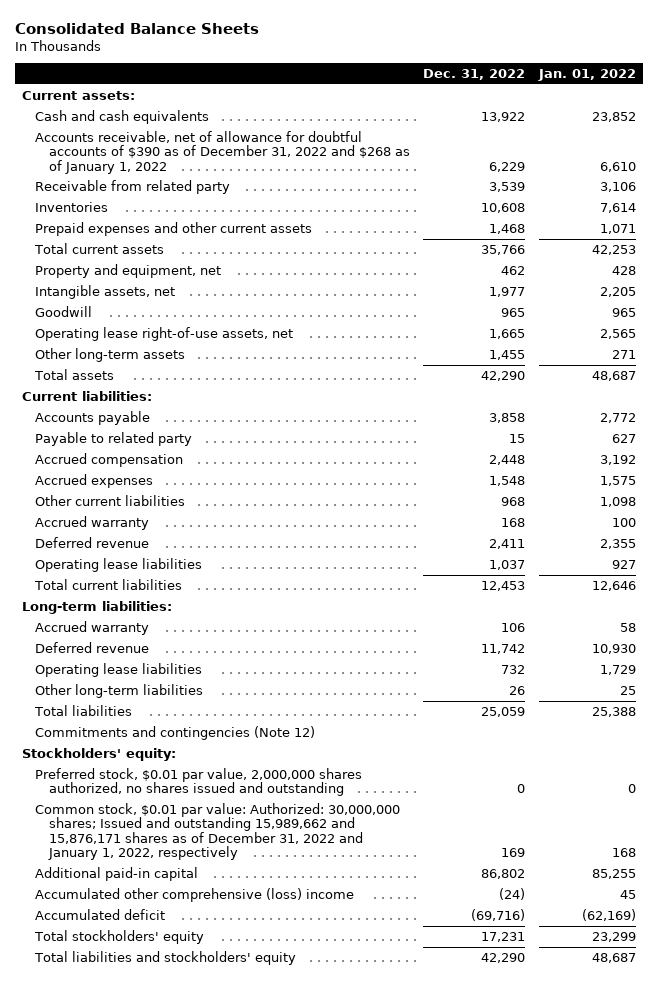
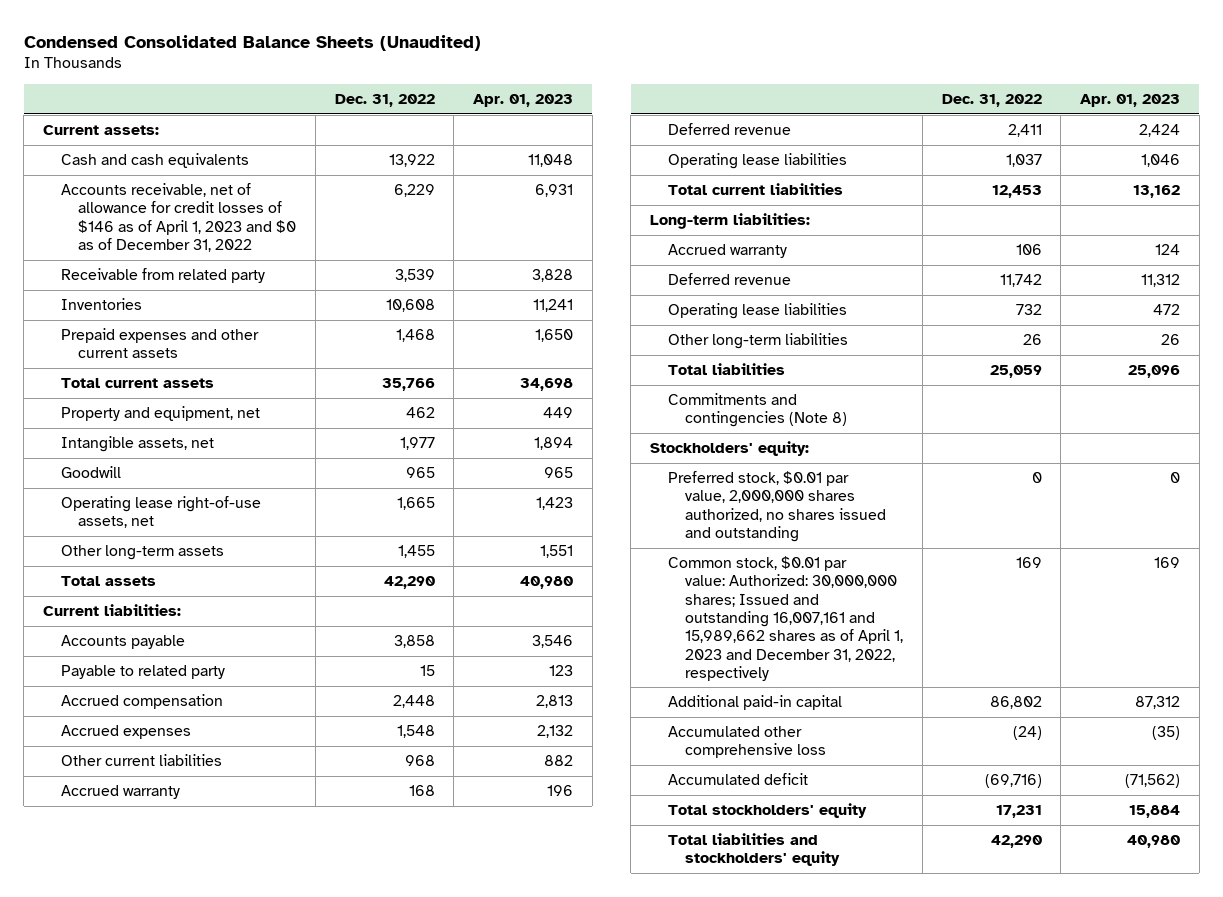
- Consolidated Balance Sheets
+ Condensed Consolidated Balance Sheets (Unaudited)
- | Dec. 31, 2022 | Jan. 01, 2022
+ | Dec. 31, 2022 | Apr. 01, 2023
- Accounts receivable, net of allowance for doubtful accounts of $390 as of December 31, 2022 and $268 as of January 1, 2022 | 6,229 | 6,610
+ Accounts receivable, net of allowance for credit losses of $146 as of April 1, 2023 and $0 as of December 31, 2022 | 6,229 | 6,931
- Commitments and contingencies (Note 12)
+ Commitments and contingencies (Note 8)
- Common stock, $0.01 par value: Authorized: 30,000,000 shares; Issued and outstanding 15,989,662 and 15,876,171 shares as of December 31, 2022 and January 1, 2022, respectively | 169 | 168
+ Common stock, $0.01 par value: Authorized: 30,000,000 shares; Issued and outstanding 16,007,161 and 15,989,662 shares as of April 1, 2023 and December 31, 2022, respectively | 169 | 169
- Accumulated other comprehensive (loss) income | (24) | 45
+ Accumulated other comprehensive loss | (24) | (35)

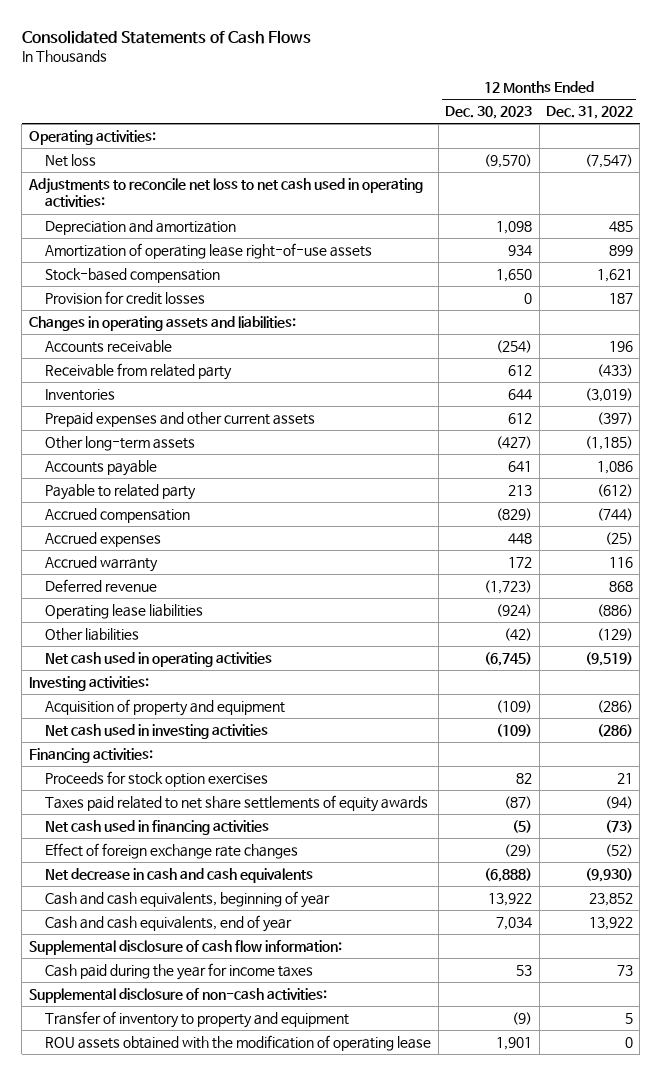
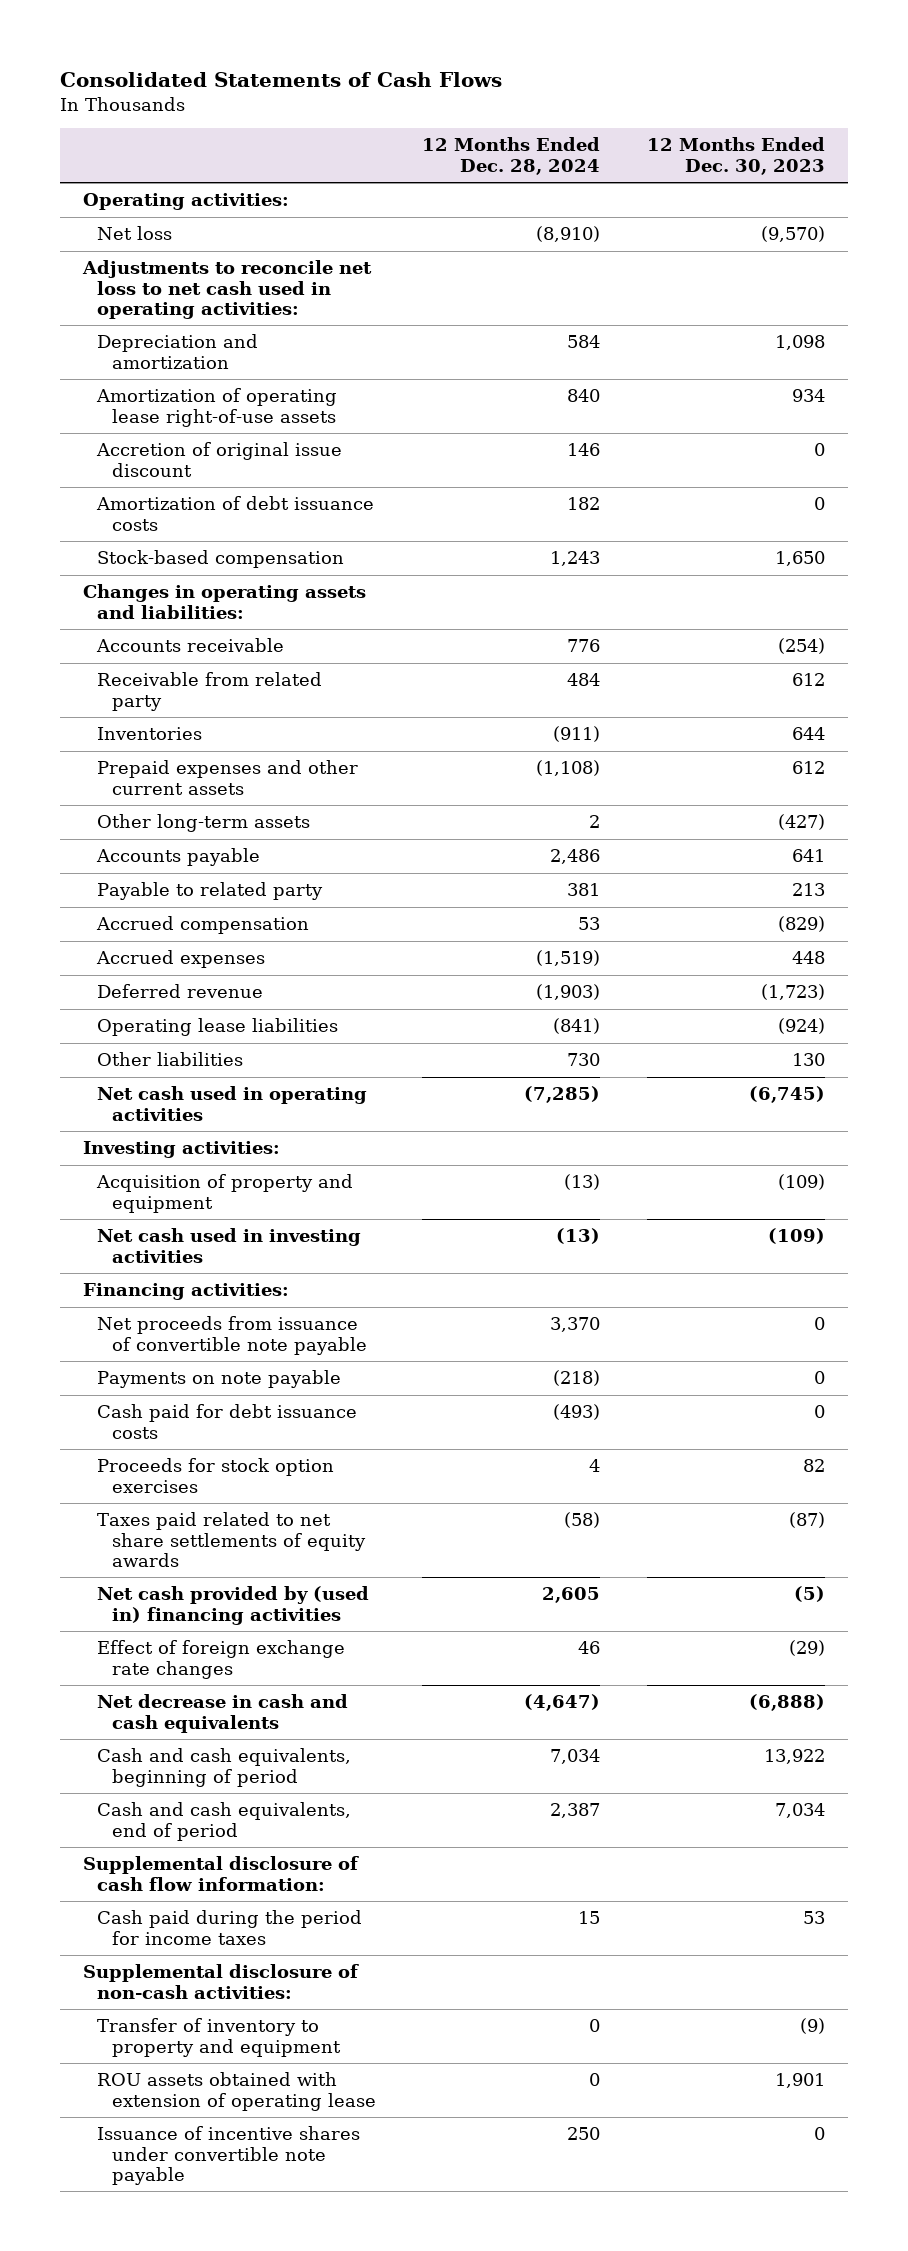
- | 12 Months Ended Dec. 30, 2023 | 12 Months Ended Dec. 31, 2022
+ | 12 Months Ended Dec. 28, 2024 | 12 Months Ended Dec. 30, 2023
+ Accretion of original issue discount | 146 | 0
+ Amortization of debt issuance costs | 182 | 0
- Provision for credit losses | 0 | 187
- Accrued warranty | 172 | 116
- Other liabilities | (42) | (129)
+ Other liabilities | 730 | 130
+ Net proceeds from issuance of convertible note payable | 3,370 | 0
+ Payments on note payable | (218) | 0
+ Cash paid for debt issuance costs | (493) | 0
- Net cash used in financing activities | (5) | (73)
+ Net cash provided by (used in) financing activities | 2,605 | (5)
- Cash and cash equivalents, beginning of year | 13,922 | 23,852
- Cash and cash equivalents, end of year | 7,034 | 13,922
+ Cash and cash equivalents, beginning of period | 7,034 | 13,922
+ Cash and cash equivalents, end of period | 2,387 | 7,034
- Cash paid during the year for income taxes | 53 | 73
+ Cash paid during the period for income taxes | 15 | 53
- ROU assets obtained with the modification of operating lease | 1,901 | 0
+ ROU assets obtained with extension of operating lease | 0 | 1,901
+ Issuance of incentive shares under convertible note payable | 250 | 0

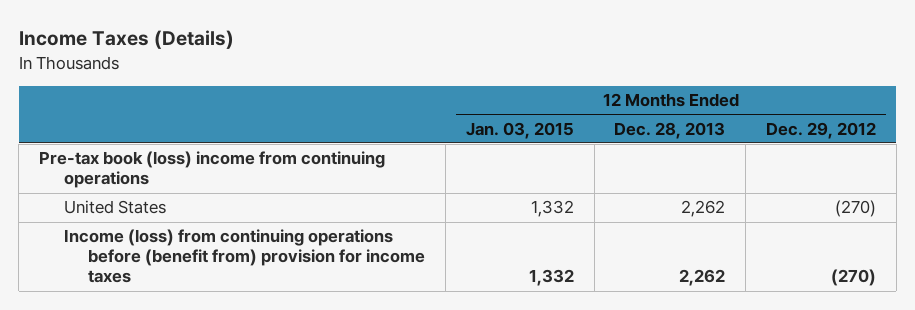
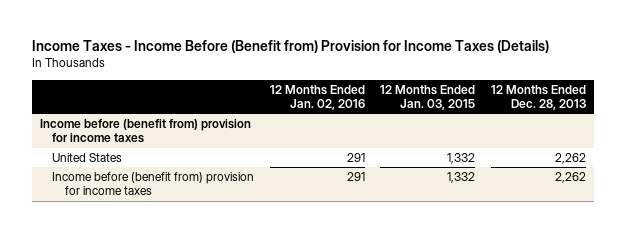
- Income Taxes (Details)
+ Income Taxes - Income Before (Benefit from) Provision for Income Taxes (Details)
- | 12 Months Ended Jan. 03, 2015 | 12 Months Ended Dec. 28, 2013 | 12 Months Ended Dec. 29, 2012
+ | 12 Months Ended Jan. 02, 2016 | 12 Months Ended Jan. 03, 2015 | 12 Months Ended Dec. 28, 2013
- Pre-tax book (loss) income from continuing operations
+ Income before (benefit from) provision for income taxes
- Income (loss) from continuing operations before (benefit from) provision for income taxes | 1,332 | 2,262 | (270)
+ Income before (benefit from) provision for income taxes | 291 | 1,332 | 2,262

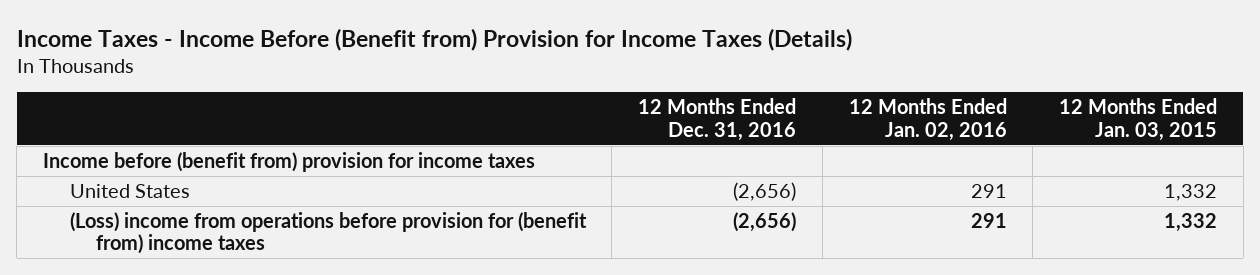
- | 12 Months Ended Jan. 02, 2016 | 12 Months Ended Jan. 03, 2015 | 12 Months Ended Dec. 28, 2013
+ | 12 Months Ended Dec. 31, 2016 | 12 Months Ended Jan. 02, 2016 | 12 Months Ended Jan. 03, 2015
- Income before (benefit from) provision for income taxes | 291 | 1,332 | 2,262
+ (Loss) income from operations before provision for (benefit from) income taxes | (2,656) | 291 | 1,332

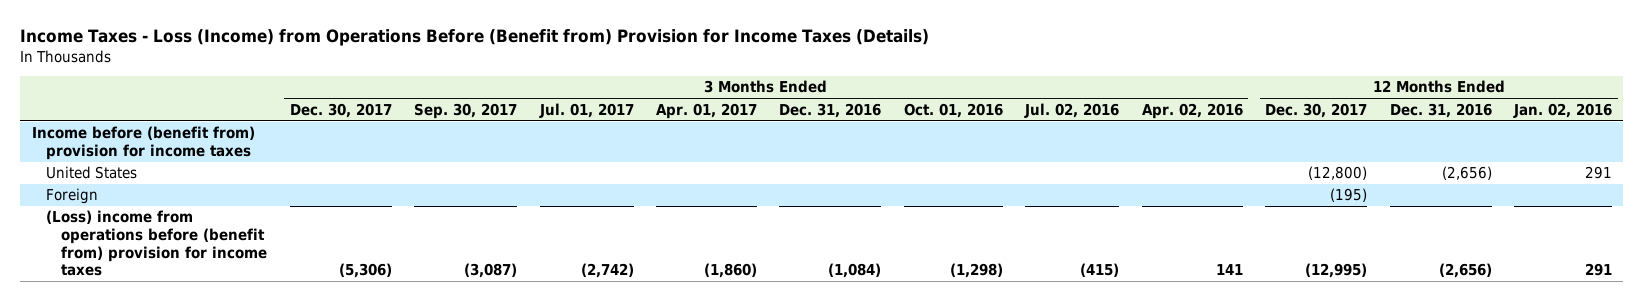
- Income Taxes - Income Before (Benefit from) Provision for Income Taxes (Details)
+ Income Taxes - Loss (Income) from Operations Before (Benefit from) Provision for Income Taxes (Details)
- | 12 Months Ended Dec. 31, 2016 | 12 Months Ended Jan. 02, 2016 | 12 Months Ended Jan. 03, 2015
+ | 3 Months Ended Dec. 30, 2017 | 3 Months Ended Sep. 30, 2017 | 3 Months Ended Jul. 01, 2017 | 3 Months Ended Apr. 01, 2017 | 3 Months Ended Dec. 31, 2016 | 3 Months Ended Oct. 01, 2016 | 3 Months Ended Jul. 02, 2016 | 3 Months Ended Apr. 02, 2016 | 12 Months Ended Dec. 30, 2017 | 12 Months Ended Dec. 31, 2016 | 12 Months Ended Jan. 02, 2016
- (Loss) income from operations before provision for (benefit from) income taxes | (2,656) | 291 | 1,332
+ Foreign | | | | | | | | | (195) | |
+ (Loss) income from operations before (benefit from) provision for income taxes | (5,306) | (3,087) | (2,742) | (1,860) | (1,084) | (1,298) | (415) | 141 | (12,995) | (2,656) | 291

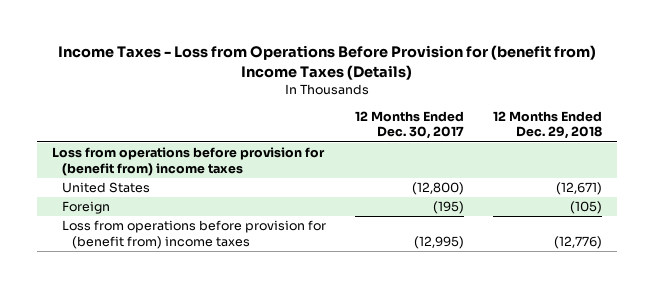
- Income Taxes - Loss (Income) from Operations Before (Benefit from) Provision for Income Taxes (Details)
+ Income Taxes - Loss from Operations Before Provision for (benefit from) Income Taxes (Details)
- | 3 Months Ended Dec. 30, 2017 | 3 Months Ended Sep. 30, 2017 | 3 Months Ended Jul. 01, 2017 | 3 Months Ended Apr. 01, 2017 | 3 Months Ended Dec. 31, 2016 | 3 Months Ended Oct. 01, 2016 | 3 Months Ended Jul. 02, 2016 | 3 Months Ended Apr. 02, 2016 | 12 Months Ended Dec. 30, 2017 | 12 Months Ended Dec. 31, 2016 | 12 Months Ended Jan. 02, 2016
+ | 12 Months Ended Dec. 30, 2017 | 12 Months Ended Dec. 29, 2018
- Income before (benefit from) provision for income taxes
+ Loss from operations before provision for (benefit from) income taxes
- (Loss) income from operations before (benefit from) provision for income taxes | (5,306) | (3,087) | (2,742) | (1,860) | (1,084) | (1,298) | (415) | 141 | (12,995) | (2,656) | 291
+ Loss from operations before provision for (benefit from) income taxes | (12,995) | (12,776)

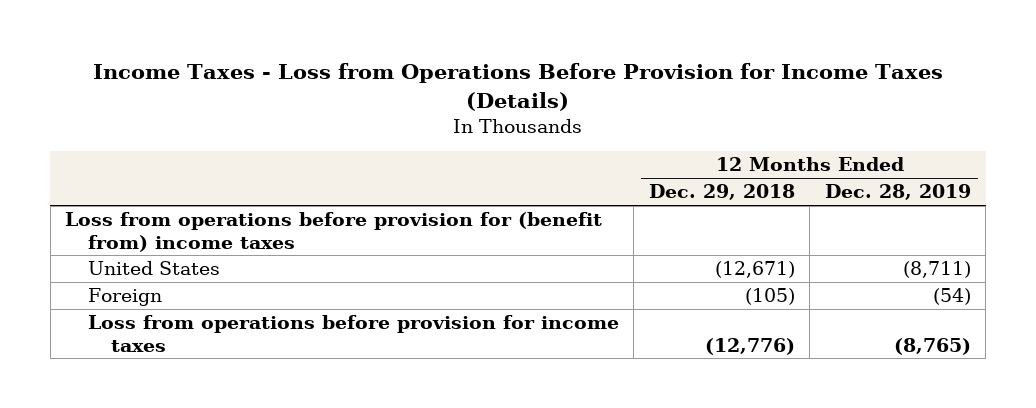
- Income Taxes - Loss from Operations Before Provision for (benefit from) Income Taxes (Details)
+ Income Taxes - Loss from Operations Before Provision for Income Taxes (Details)
- | 12 Months Ended Dec. 30, 2017 | 12 Months Ended Dec. 29, 2018
+ | 12 Months Ended Dec. 29, 2018 | 12 Months Ended Dec. 28, 2019
- Loss from operations before provision for (benefit from) income taxes | (12,995) | (12,776)
+ Loss from operations before provision for income taxes | (12,776) | (8,765)

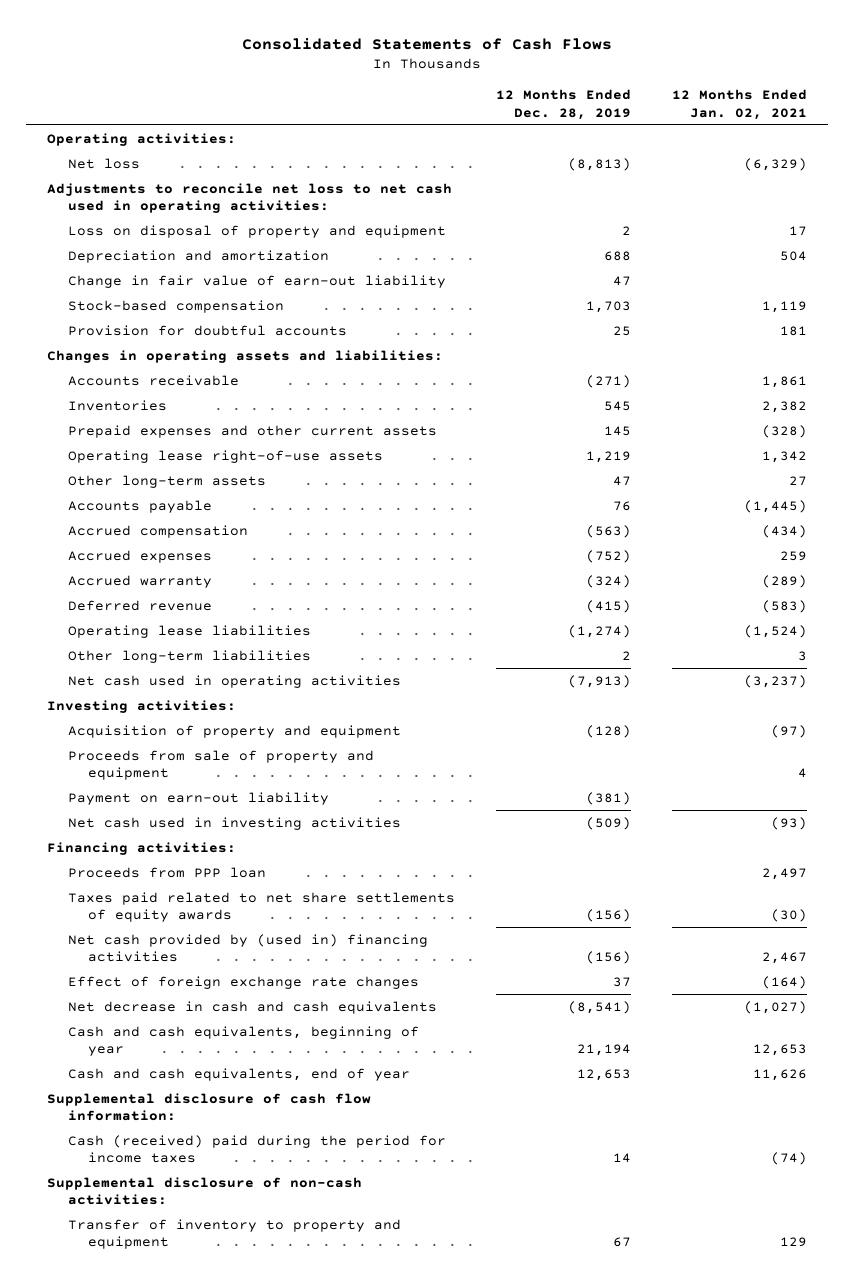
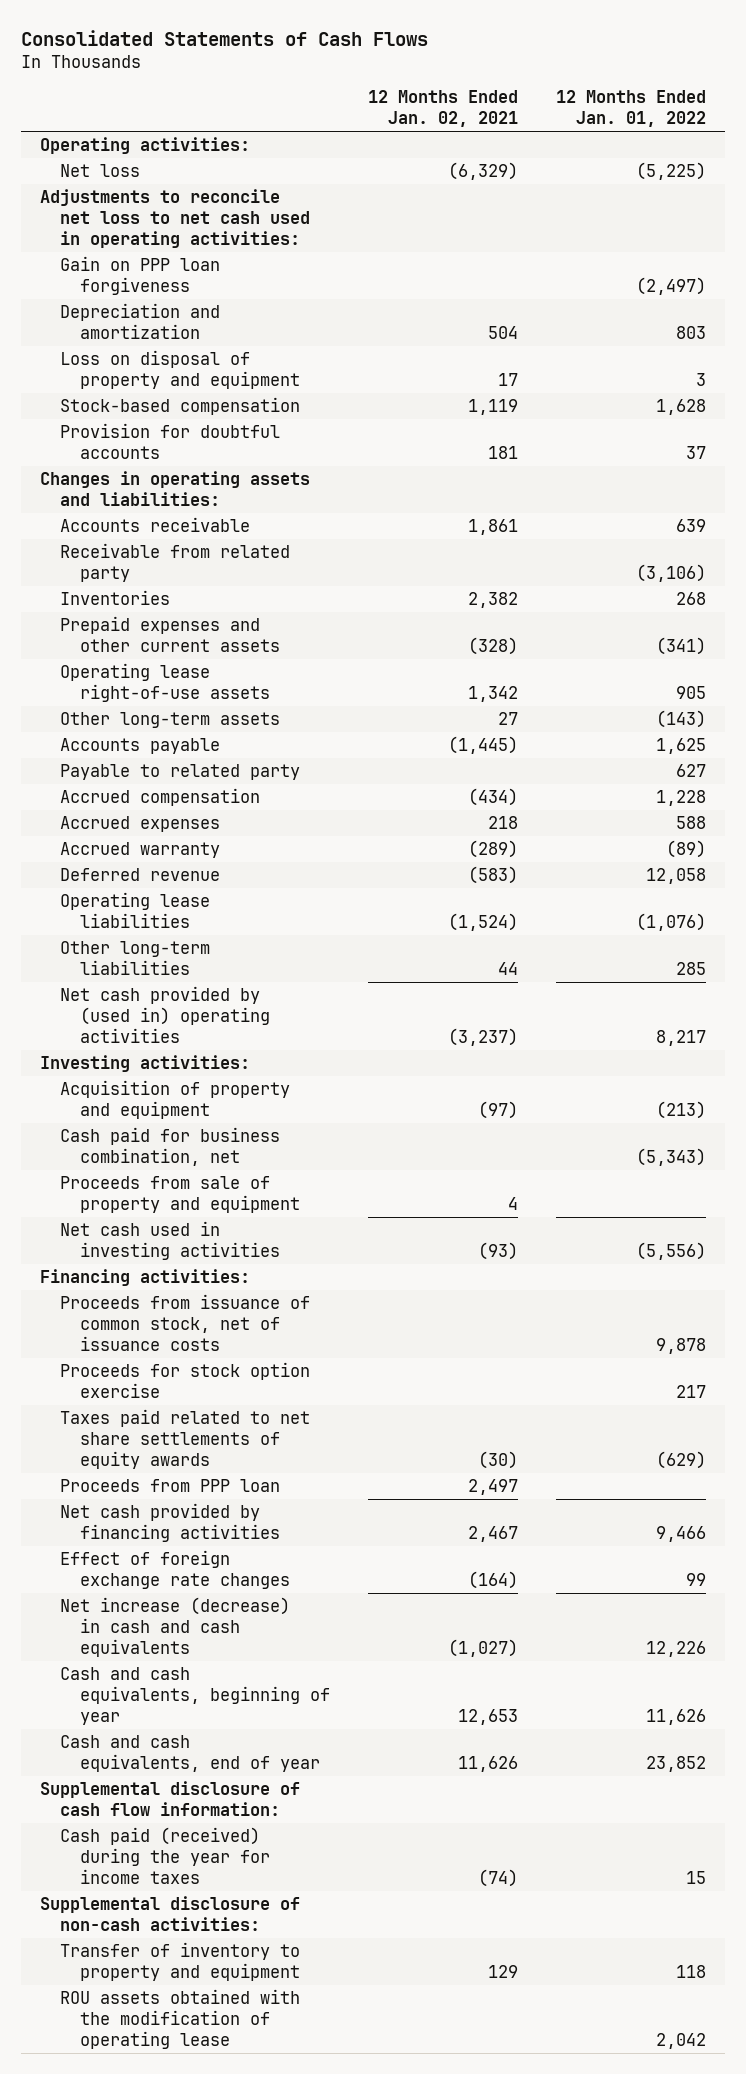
- | 12 Months Ended Dec. 28, 2019 | 12 Months Ended Jan. 02, 2021
+ | 12 Months Ended Jan. 02, 2021 | 12 Months Ended Jan. 01, 2022
+ Gain on PPP loan forgiveness | | (2,497)
- Change in fair value of earn-out liability | 47 |
moved down: Loss on disposal of property and equipment | 17 | 3
+ Receivable from related party | | (3,106)
+ Payable to related party | | 627
- Accrued expenses | (752) | 259
+ Accrued expenses | 218 | 588
- Other long-term liabilities | 2 | 3
- Net cash used in operating activities | (7,913) | (3,237)
+ Other long-term liabilities | 44 | 285
+ Net cash provided by (used in) operating activities | (3,237) | 8,217
+ Cash paid for business combination, net | | (5,343)
- Payment on earn-out liability | (381) |
+ Proceeds from issuance of common stock, net of issuance costs | | 9,878
+ Proceeds for stock option exercise | | 217
- Net cash provided by (used in) financing activities | (156) | 2,467
moved down: Proceeds from PPP loan | 2,497 |
+ Net cash provided by financing activities | 2,467 | 9,466
- Net decrease in cash and cash equivalents | (8,541) | (1,027)
+ Net increase (decrease) in cash and cash equivalents | (1,027) | 12,226
- Cash (received) paid during the period for income taxes | 14 | (74)
+ Cash paid (received) during the year for income taxes | (74) | 15
+ ROU assets obtained with the modification of operating lease | | 2,042

